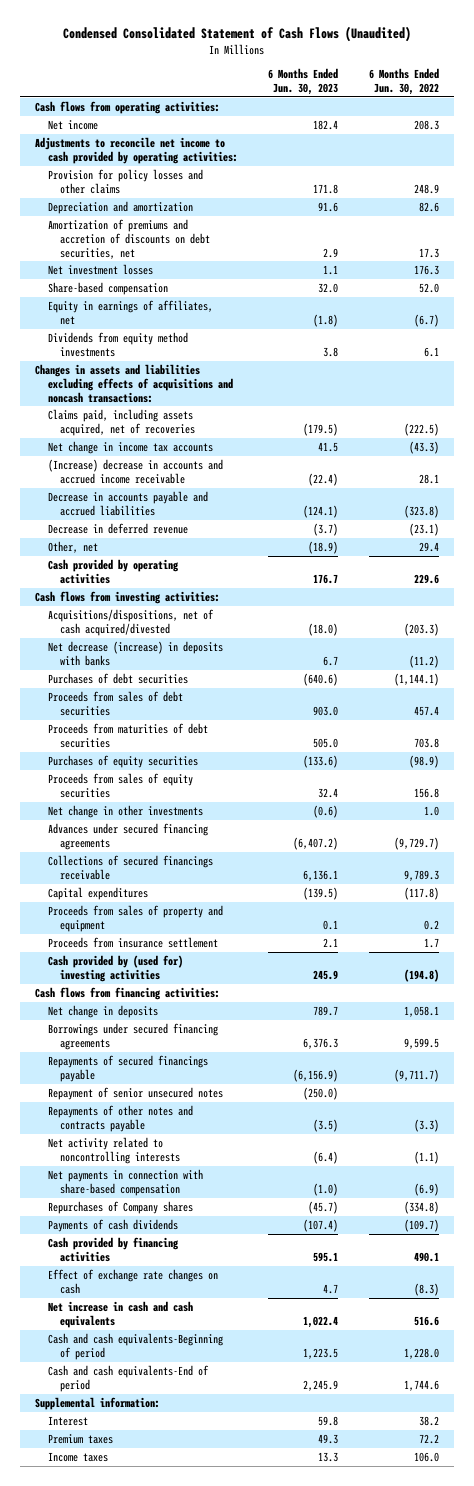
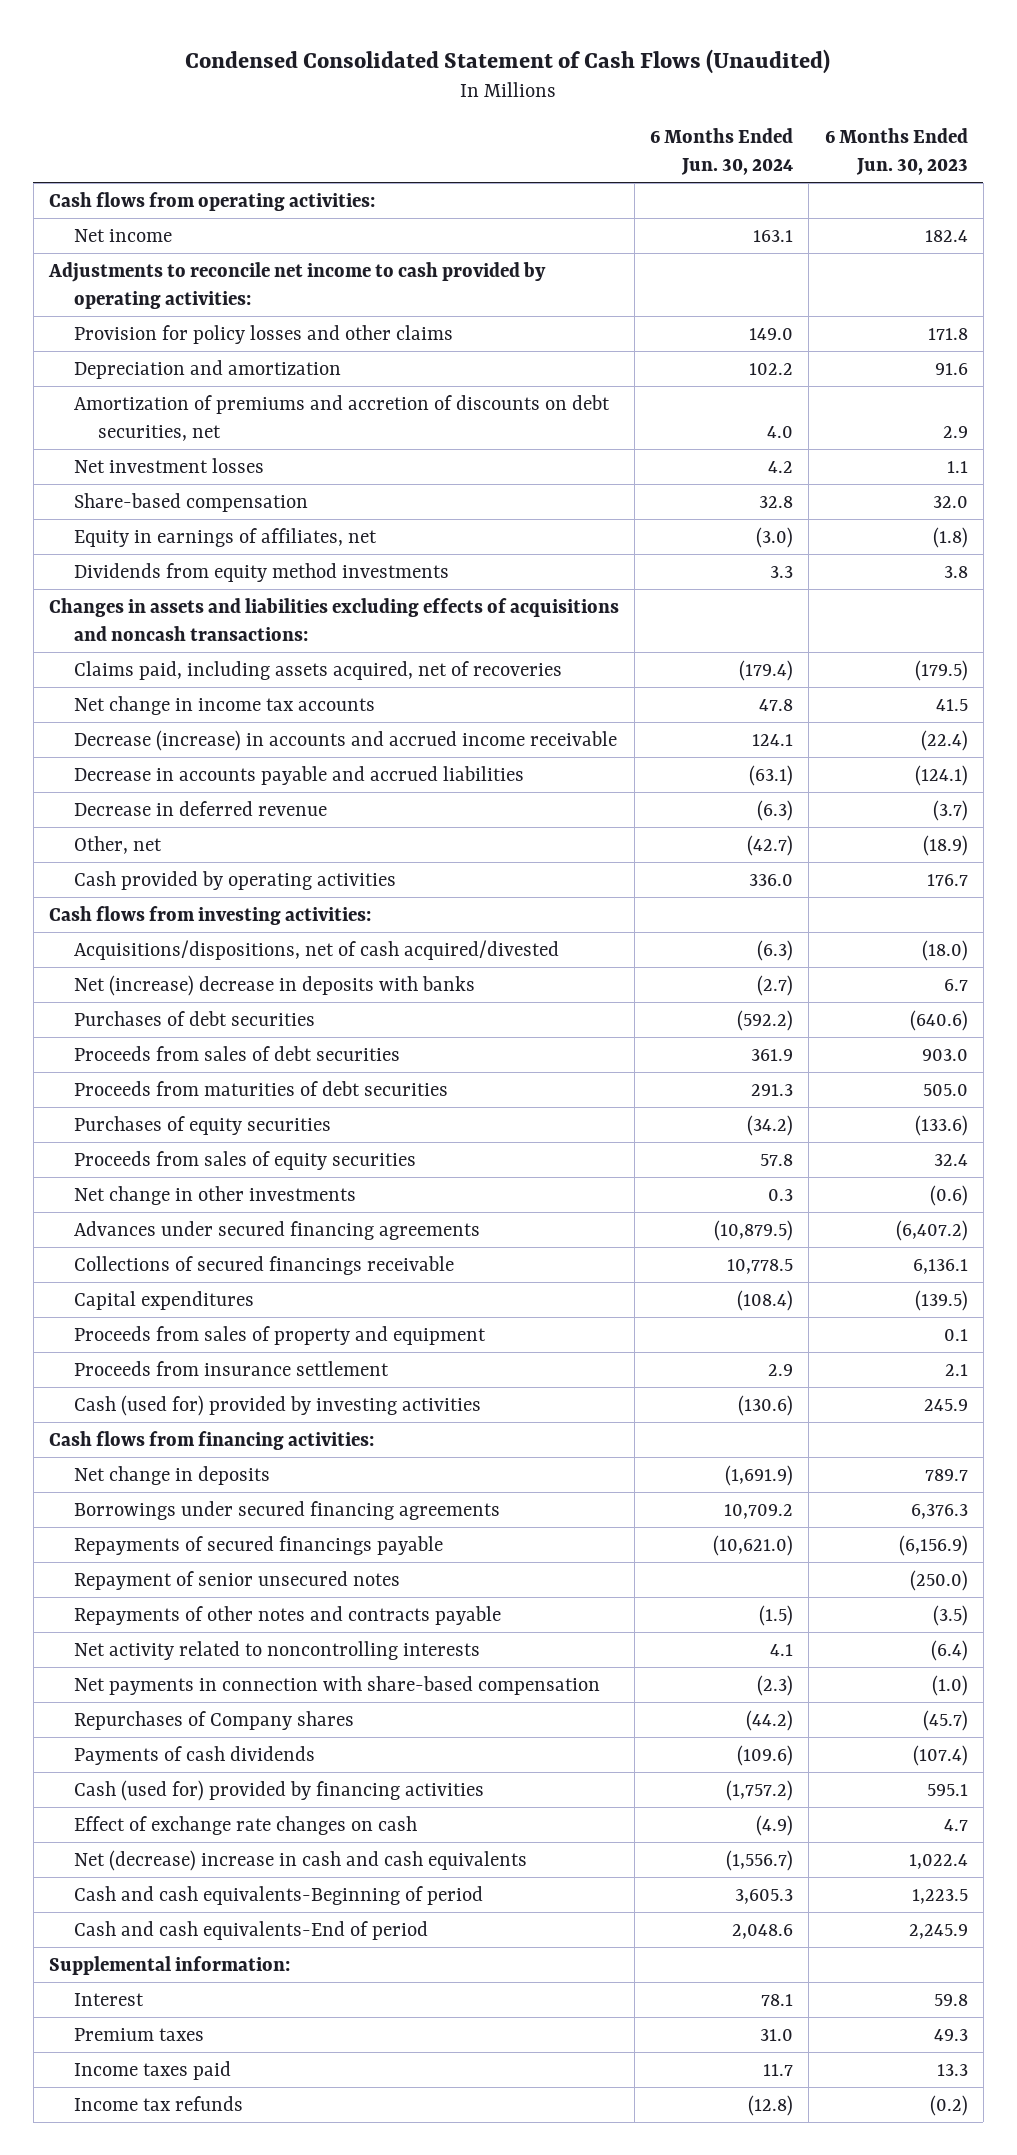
- | 6 Months Ended Jun. 30, 2023 | 6 Months Ended Jun. 30, 2022
+ | 6 Months Ended Jun. 30, 2024 | 6 Months Ended Jun. 30, 2023
- (Increase) decrease in accounts and accrued income receivable | (22.4) | 28.1
+ Decrease (increase) in accounts and accrued income receivable | 124.1 | (22.4)
- Net decrease (increase) in deposits with banks | 6.7 | (11.2)
+ Net (increase) decrease in deposits with banks | (2.7) | 6.7
- Cash provided by (used for) investing activities | 245.9 | (194.8)
+ Cash (used for) provided by investing activities | (130.6) | 245.9
- Cash provided by financing activities | 595.1 | 490.1
+ Cash (used for) provided by financing activities | (1,757.2) | 595.1
- Net increase in cash and cash equivalents | 1,022.4 | 516.6
+ Net (decrease) increase in cash and cash equivalents | (1,556.7) | 1,022.4
- Income taxes | 13.3 | 106.0
+ Income taxes paid | 11.7 | 13.3
+ Income tax refunds | (12.8) | (0.2)

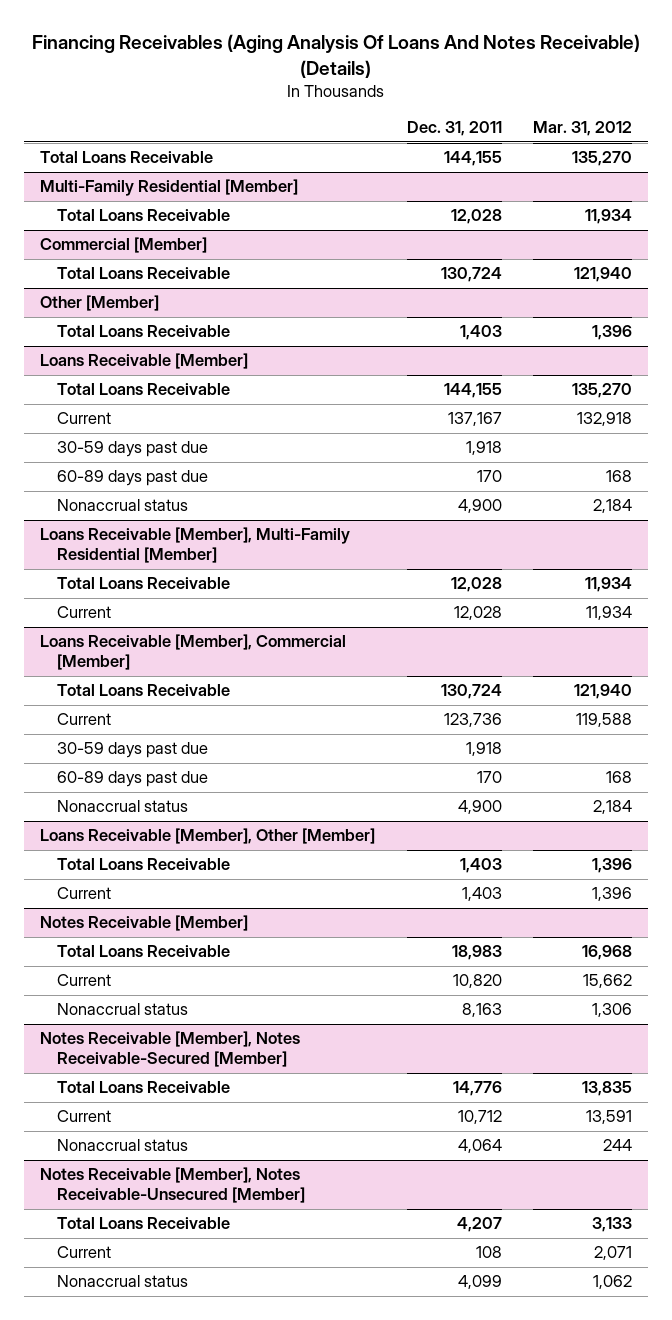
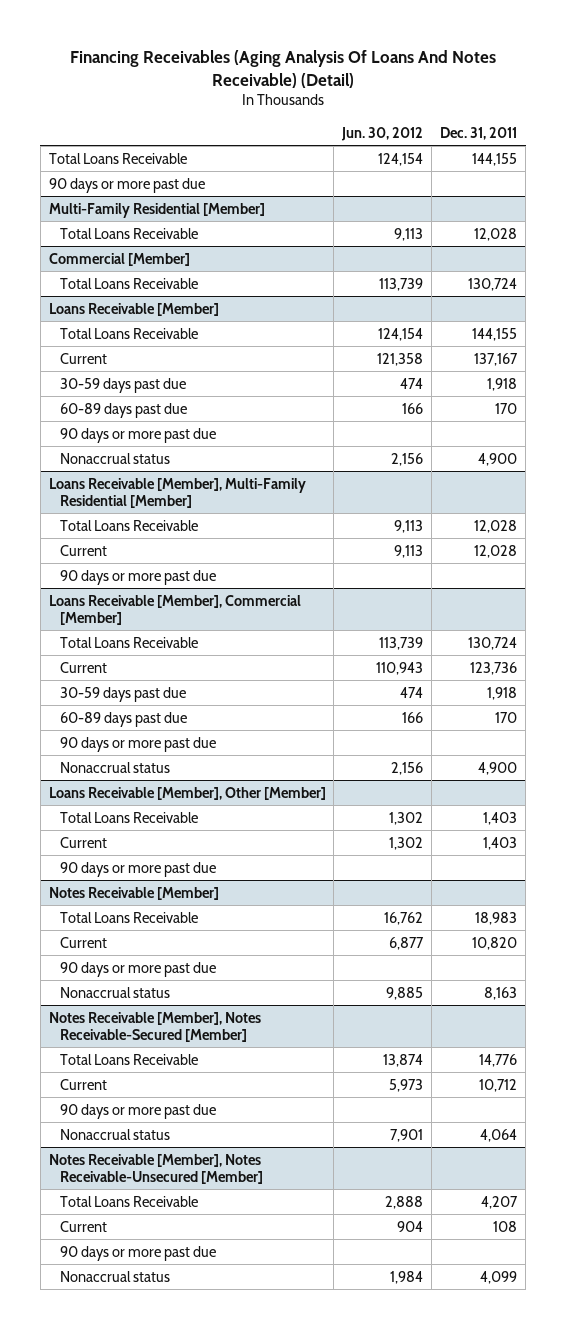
- Financing Receivables (Aging Analysis Of Loans And Notes Receivable) (Details)
+ Financing Receivables (Aging Analysis Of Loans And Notes Receivable) (Detail)
- | Dec. 31, 2011 | Mar. 31, 2012
+ | Jun. 30, 2012 | Dec. 31, 2011
+ 90 days or more past due
- Other [Member]
- Total Loans Receivable | 1,403 | 1,396
@ Loans Receivable [Member]
+ 90 days or more past due
@ Loans Receivable [Member], Multi-Family Residential [Member]
+ 90 days or more past due
@ Loans Receivable [Member], Commercial [Member]
+ 90 days or more past due
@ Loans Receivable [Member], Other [Member]
+ 90 days or more past due
@ Notes Receivable [Member]
+ 90 days or more past due
@ Notes Receivable [Member], Notes Receivable-Secured [Member]
+ 90 days or more past due
@ Notes Receivable [Member], Notes Receivable-Unsecured [Member]
+ 90 days or more past due

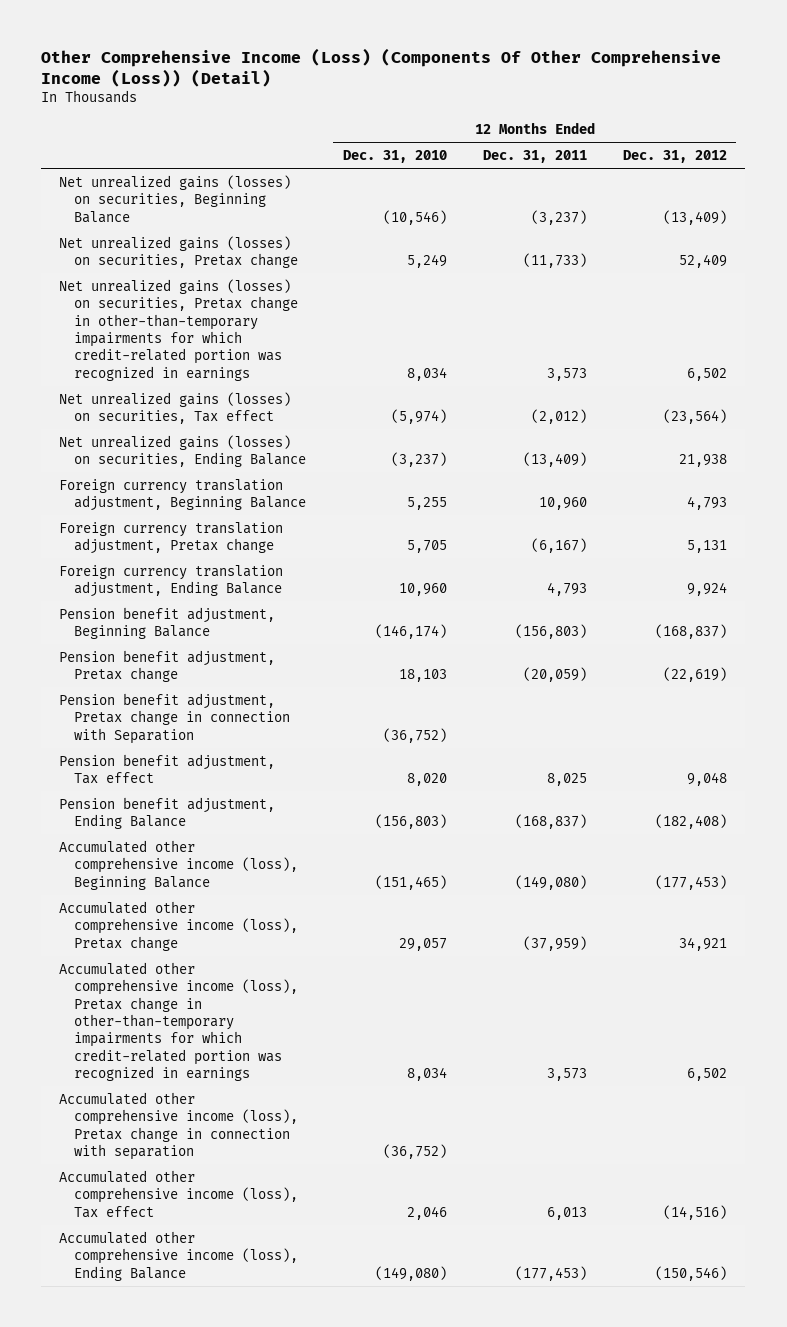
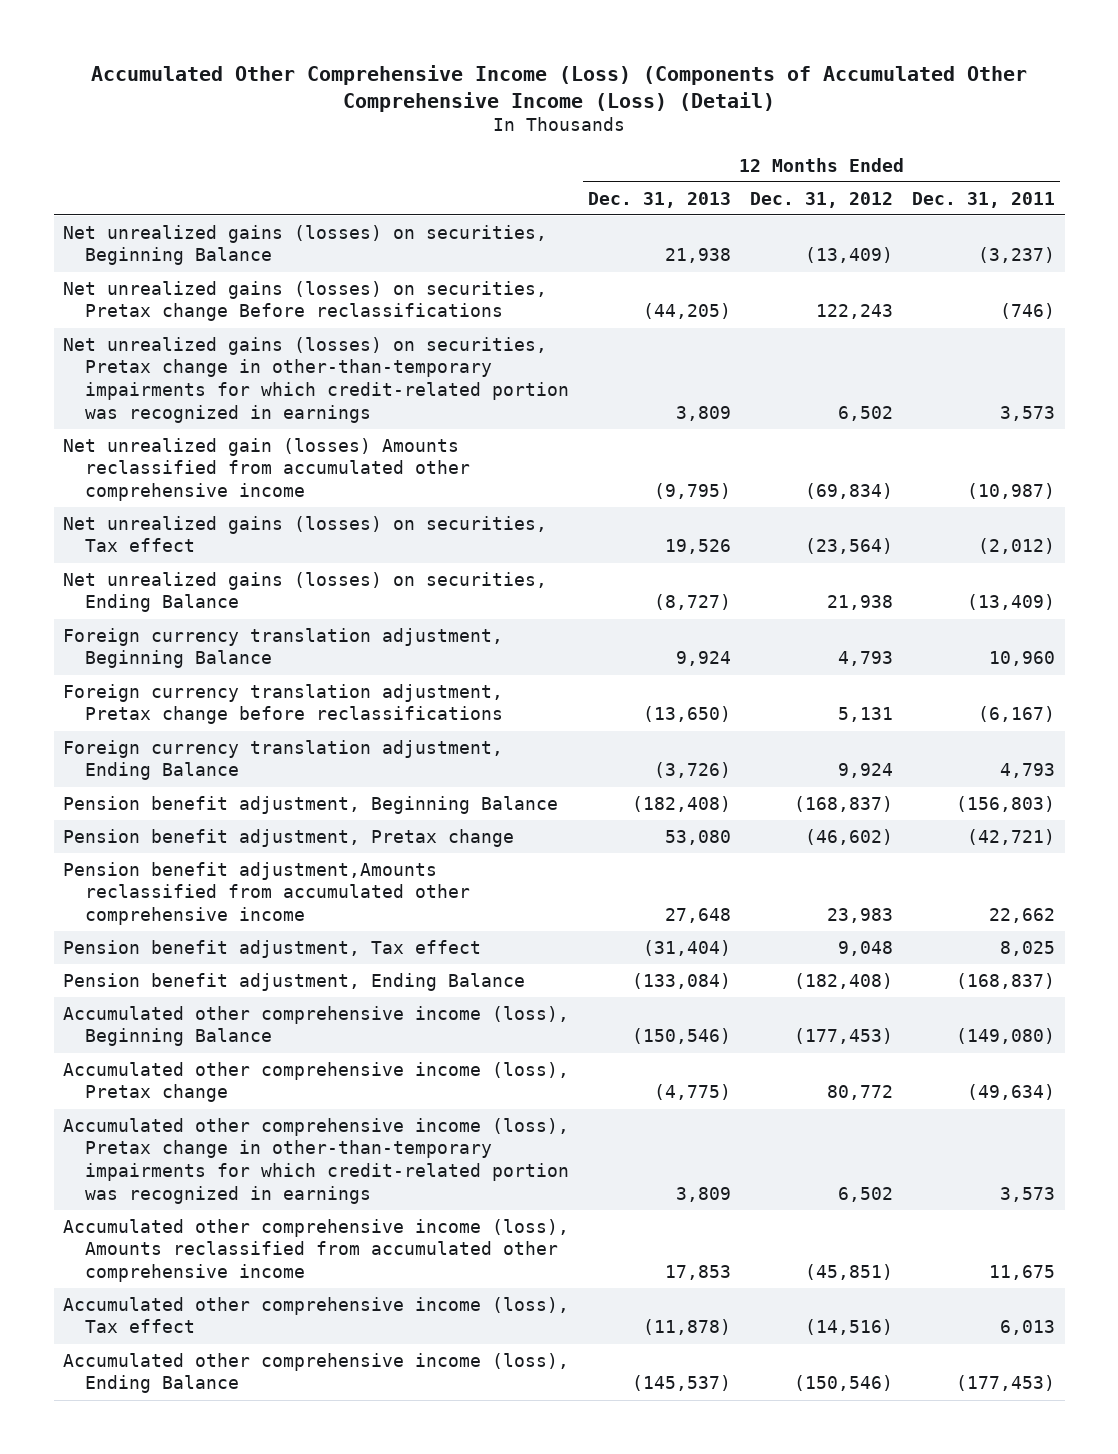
- Other Comprehensive Income (Loss) (Components Of Other Comprehensive Income (Loss)) (Detail)
+ Accumulated Other Comprehensive Income (Loss) (Components of Accumulated Other Comprehensive Income (Loss) (Detail)
- | 12 Months Ended Dec. 31, 2010 | 12 Months Ended Dec. 31, 2011 | 12 Months Ended Dec. 31, 2012
+ | 12 Months Ended Dec. 31, 2013 | 12 Months Ended Dec. 31, 2012 | 12 Months Ended Dec. 31, 2011
- Net unrealized gains (losses) on securities, Pretax change | 5,249 | (11,733) | 52,409
+ Net unrealized gains (losses) on securities, Pretax change Before reclassifications | (44,205) | 122,243 | (746)
+ Net unrealized gain (losses) Amounts reclassified from accumulated other comprehensive income | (9,795) | (69,834) | (10,987)
- Foreign currency translation adjustment, Pretax change | 5,705 | (6,167) | 5,131
+ Foreign currency translation adjustment, Pretax change before reclassifications | (13,650) | 5,131 | (6,167)
- Pension benefit adjustment, Pretax change | 18,103 | (20,059) | (22,619)
- Pension benefit adjustment, Pretax change in connection with Separation | (36,752) | |
+ Pension benefit adjustment, Pretax change | 53,080 | (46,602) | (42,721)
+ Pension benefit adjustment,Amounts reclassified from accumulated other comprehensive income | 27,648 | 23,983 | 22,662
- Accumulated other comprehensive income (loss), Pretax change | 29,057 | (37,959) | 34,921
+ Accumulated other comprehensive income (loss), Pretax change | (4,775) | 80,772 | (49,634)
- Accumulated other comprehensive income (loss), Pretax change in connection with separation | (36,752) | |
+ Accumulated other comprehensive income (loss), Amounts reclassified from accumulated other comprehensive income | 17,853 | (45,851) | 11,675

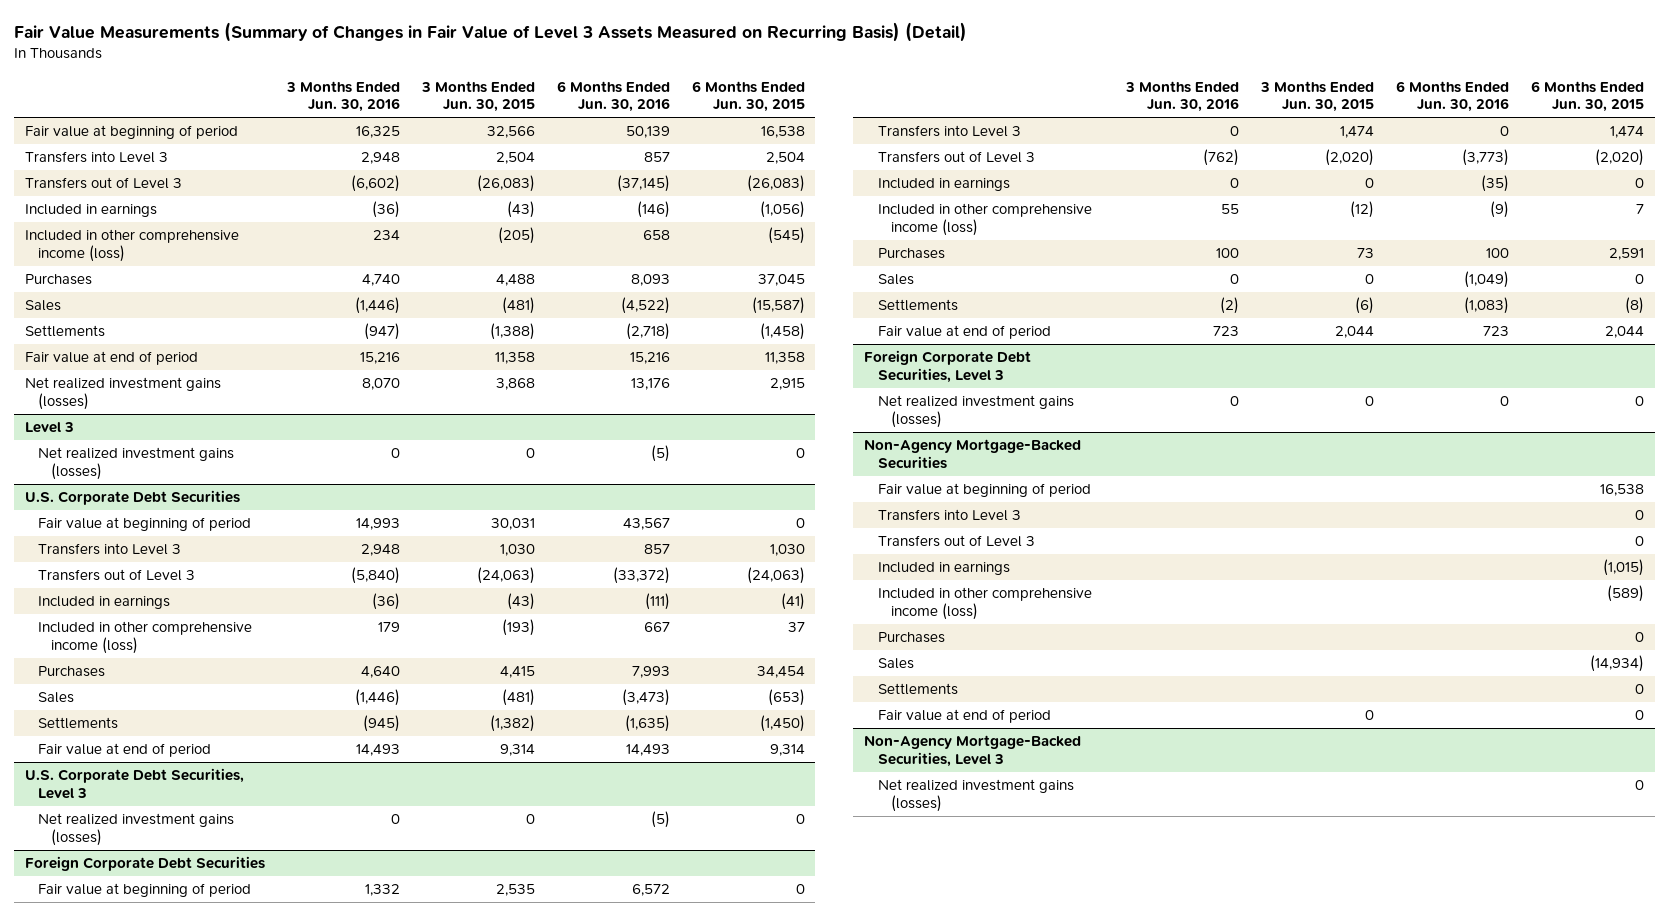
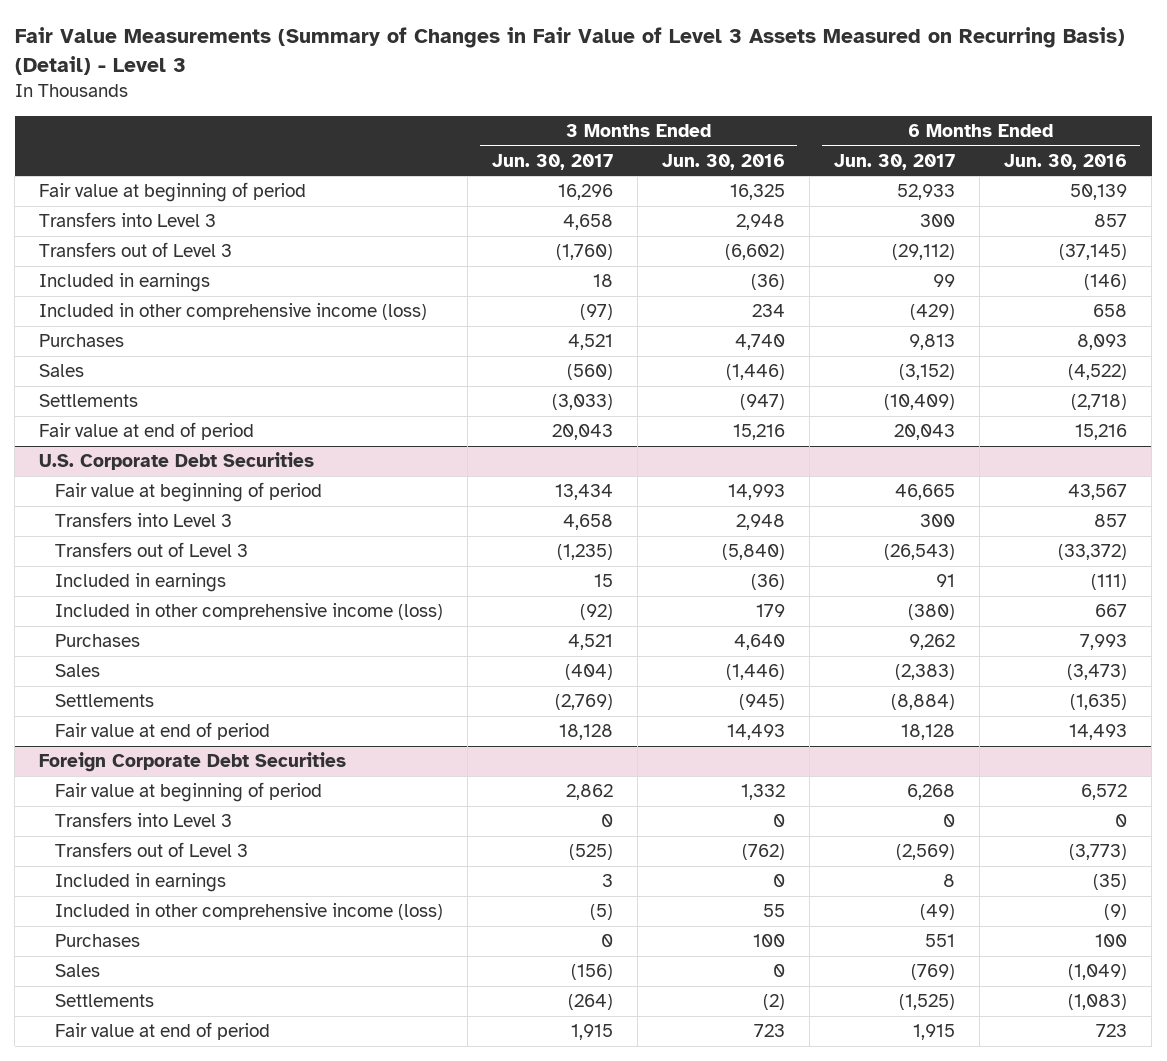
- Fair Value Measurements (Summary of Changes in Fair Value of Level 3 Assets Measured on Recurring Basis) (Detail)
+ Fair Value Measurements (Summary of Changes in Fair Value of Level 3 Assets Measured on Recurring Basis) (Detail) - Level 3
- | 3 Months Ended Jun. 30, 2016 | 3 Months Ended Jun. 30, 2015 | 6 Months Ended Jun. 30, 2016 | 6 Months Ended Jun. 30, 2015
+ | 3 Months Ended Jun. 30, 2017 | 3 Months Ended Jun. 30, 2016 | 6 Months Ended Jun. 30, 2017 | 6 Months Ended Jun. 30, 2016
- Net realized investment gains (losses) | 8,070 | 3,868 | 13,176 | 2,915
- Level 3
- Net realized investment gains (losses) | 0 | 0 | (5) | 0
- U.S. Corporate Debt Securities, Level 3
- Net realized investment gains (losses) | 0 | 0 | (5) | 0
- Foreign Corporate Debt Securities, Level 3
- Net realized investment gains (losses) | 0 | 0 | 0 | 0
- Non-Agency Mortgage-Backed Securities
- Fair value at beginning of period | | | | 16,538
- Transfers into Level 3 | | | | 0
- Transfers out of Level 3 | | | | 0
- Included in earnings | | | | (1,015)
- Included in other comprehensive income (loss) | | | | (589)
- Purchases | | | | 0
- Sales | | | | (14,934)
- Settlements | | | | 0
- Fair value at end of period | | 0 | | 0
- Non-Agency Mortgage-Backed Securities, Level 3
- Net realized investment gains (losses) | | | | 0

